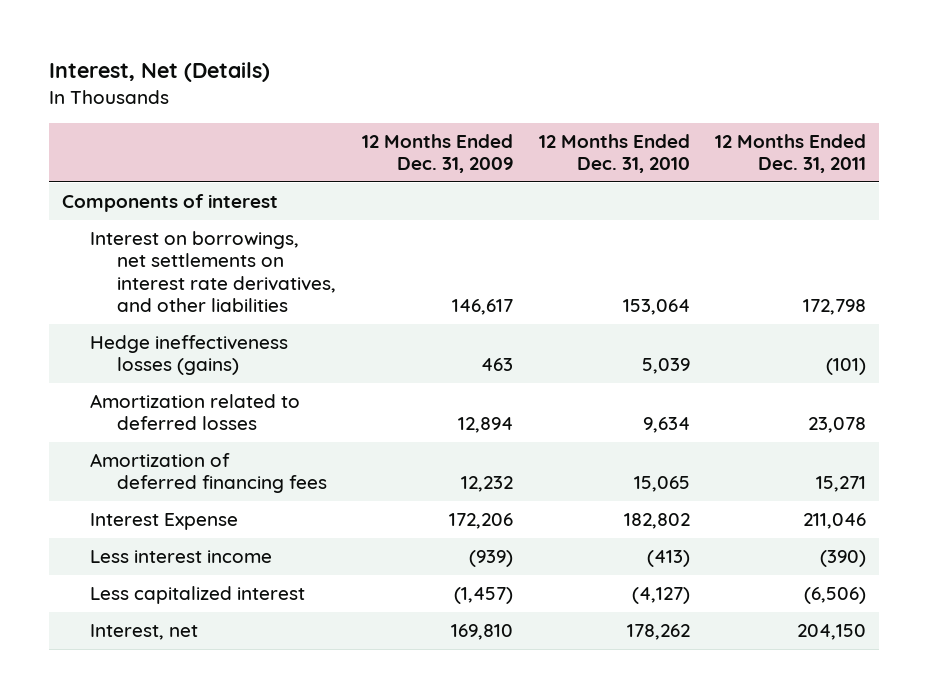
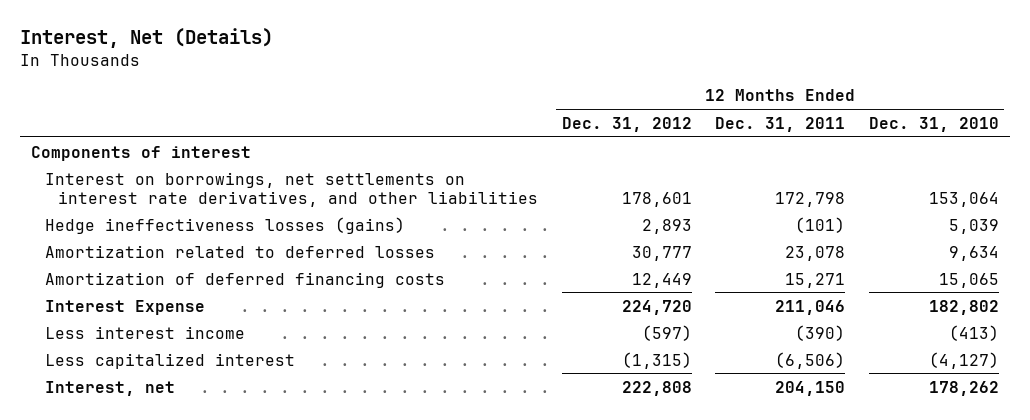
- | 12 Months Ended Dec. 31, 2009 | 12 Months Ended Dec. 31, 2010 | 12 Months Ended Dec. 31, 2011
+ | 12 Months Ended Dec. 31, 2012 | 12 Months Ended Dec. 31, 2011 | 12 Months Ended Dec. 31, 2010
- Amortization of deferred financing fees | 12,232 | 15,065 | 15,271
+ Amortization of deferred financing costs | 12,449 | 15,271 | 15,065

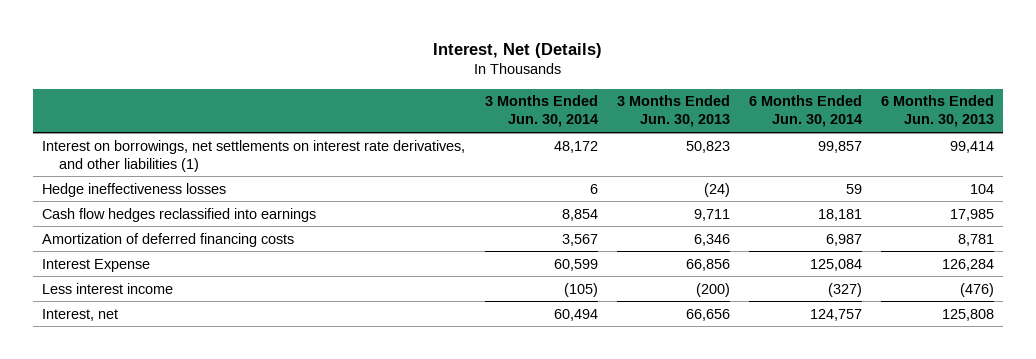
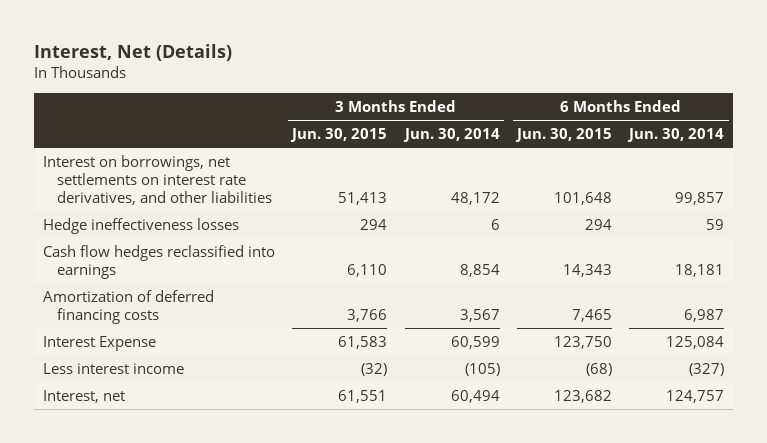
- | 3 Months Ended Jun. 30, 2014 | 3 Months Ended Jun. 30, 2013 | 6 Months Ended Jun. 30, 2014 | 6 Months Ended Jun. 30, 2013
+ | 3 Months Ended Jun. 30, 2015 | 3 Months Ended Jun. 30, 2014 | 6 Months Ended Jun. 30, 2015 | 6 Months Ended Jun. 30, 2014
- Interest on borrowings, net settlements on interest rate derivatives, and other liabilities (1) | 48,172 | 50,823 | 99,857 | 99,414
+ Interest on borrowings, net settlements on interest rate derivatives, and other liabilities | 51,413 | 48,172 | 101,648 | 99,857

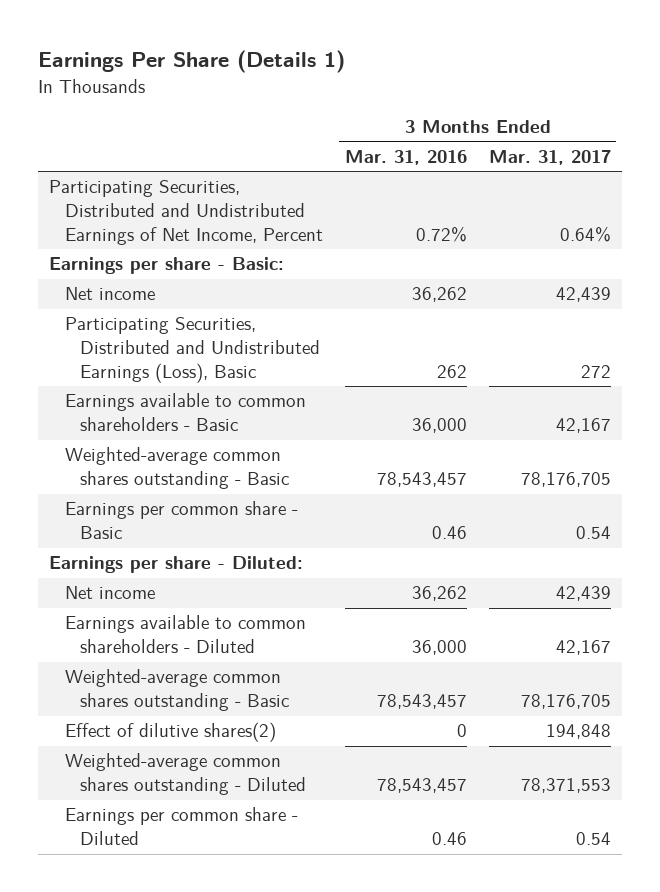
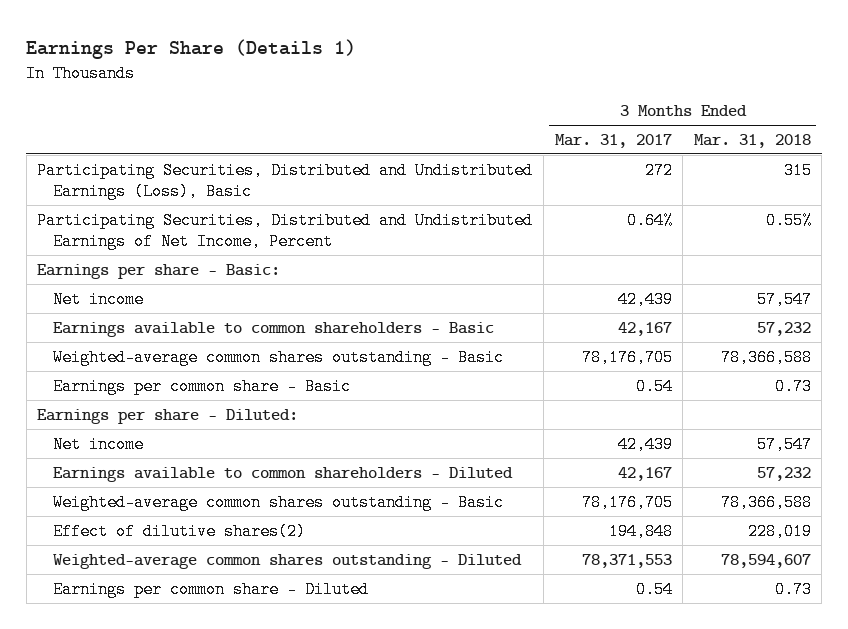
- | 3 Months Ended Mar. 31, 2016 | 3 Months Ended Mar. 31, 2017
+ | 3 Months Ended Mar. 31, 2017 | 3 Months Ended Mar. 31, 2018
moved up: Participating Securities, Distributed and Undistributed Earnings (Loss), Basic | 272 | 315

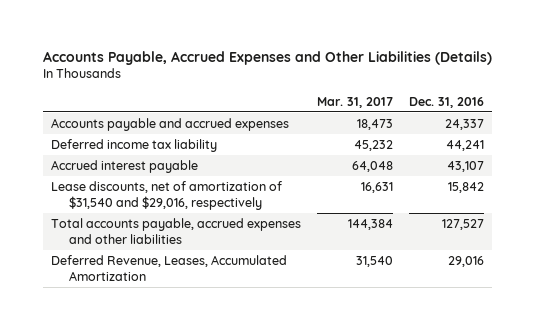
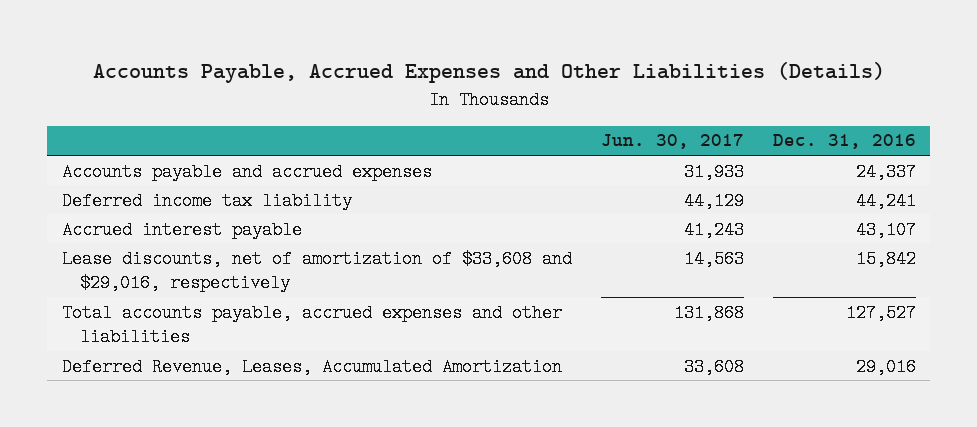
- | Mar. 31, 2017 | Dec. 31, 2016
+ | Jun. 30, 2017 | Dec. 31, 2016
- Lease discounts, net of amortization of $31,540 and $29,016, respectively | 16,631 | 15,842
+ Lease discounts, net of amortization of $33,608 and $29,016, respectively | 14,563 | 15,842

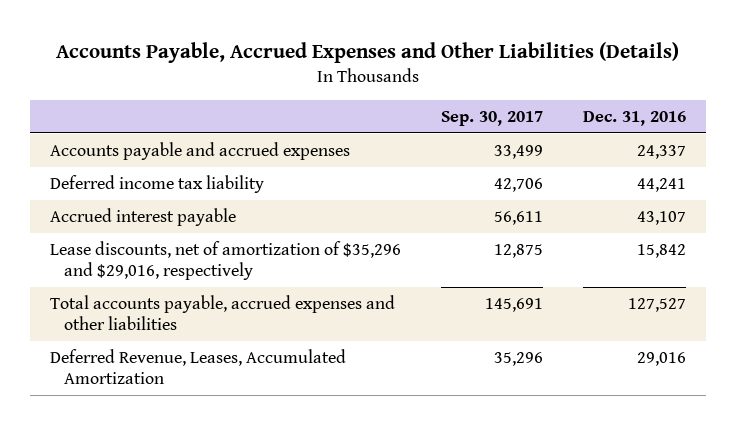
- | Jun. 30, 2017 | Dec. 31, 2016
+ | Sep. 30, 2017 | Dec. 31, 2016
- Lease discounts, net of amortization of $33,608 and $29,016, respectively | 14,563 | 15,842
+ Lease discounts, net of amortization of $35,296 and $29,016, respectively | 12,875 | 15,842

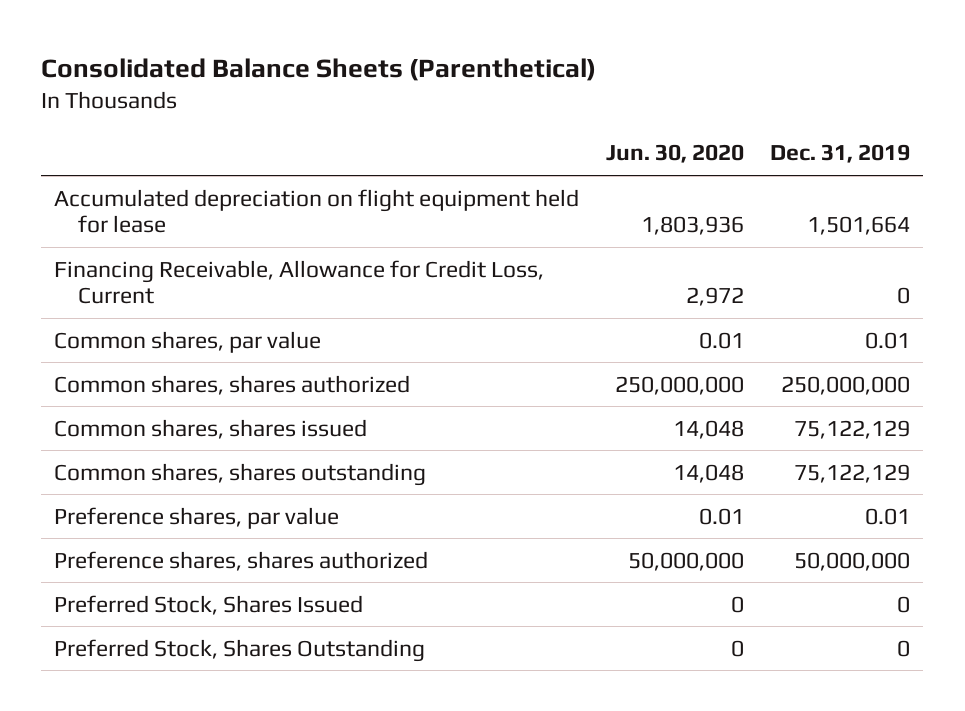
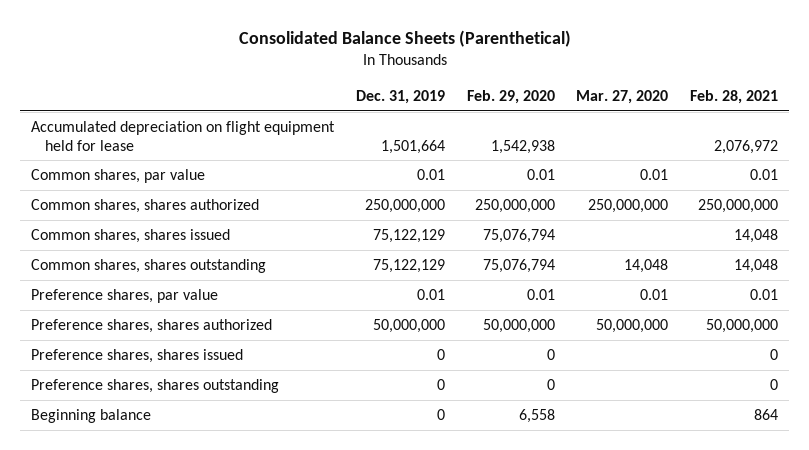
- | Jun. 30, 2020 | Dec. 31, 2019
+ | Dec. 31, 2019 | Feb. 29, 2020 | Mar. 27, 2020 | Feb. 28, 2021
- Financing Receivable, Allowance for Credit Loss, Current | 2,972 | 0
- Preferred Stock, Shares Issued | 0 | 0
- Preferred Stock, Shares Outstanding | 0 | 0
+ Preference shares, shares issued | 0 | 0 | | 0
+ Preference shares, shares outstanding | 0 | 0 | | 0
+ Beginning balance | 0 | 6,558 | | 864

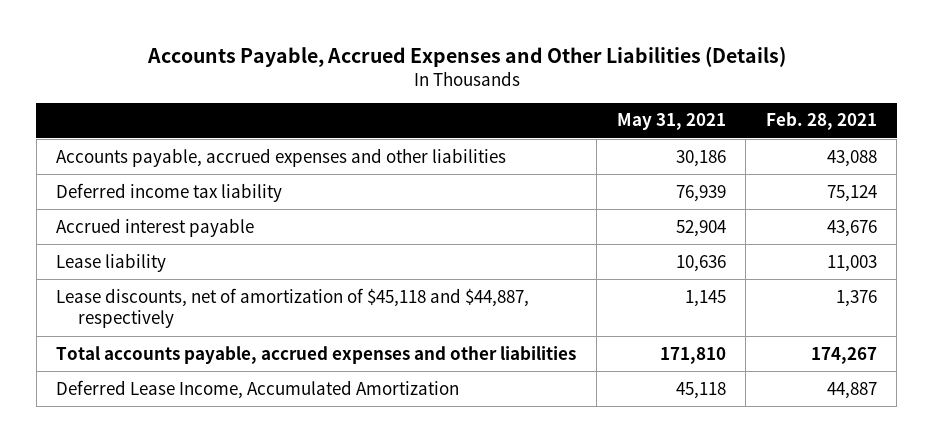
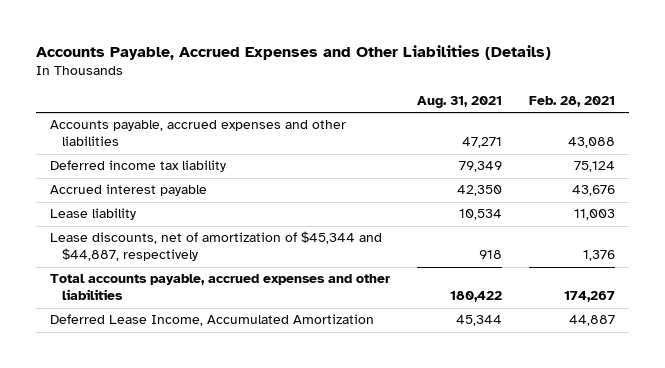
- | May 31, 2021 | Feb. 28, 2021
+ | Aug. 31, 2021 | Feb. 28, 2021
- Lease discounts, net of amortization of $45,118 and $44,887, respectively | 1,145 | 1,376
+ Lease discounts, net of amortization of $45,344 and $44,887, respectively | 918 | 1,376

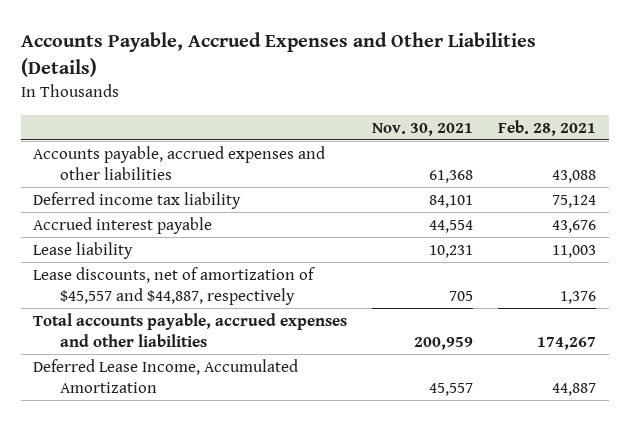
- | Aug. 31, 2021 | Feb. 28, 2021
+ | Nov. 30, 2021 | Feb. 28, 2021
- Lease discounts, net of amortization of $45,344 and $44,887, respectively | 918 | 1,376
+ Lease discounts, net of amortization of $45,557 and $44,887, respectively | 705 | 1,376

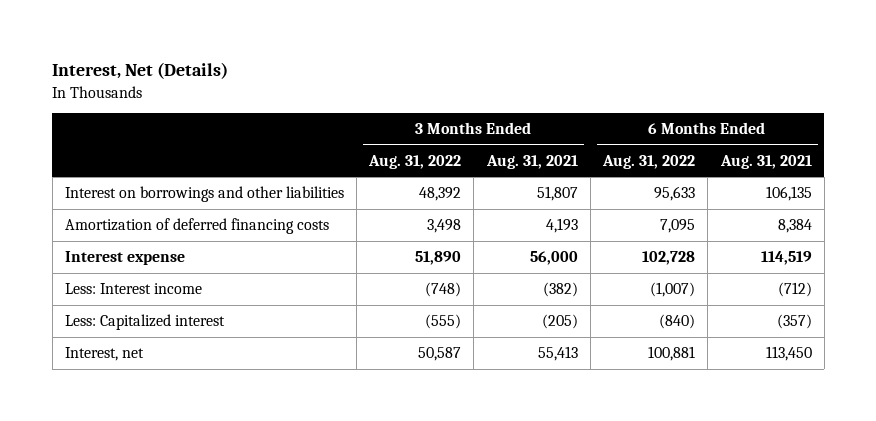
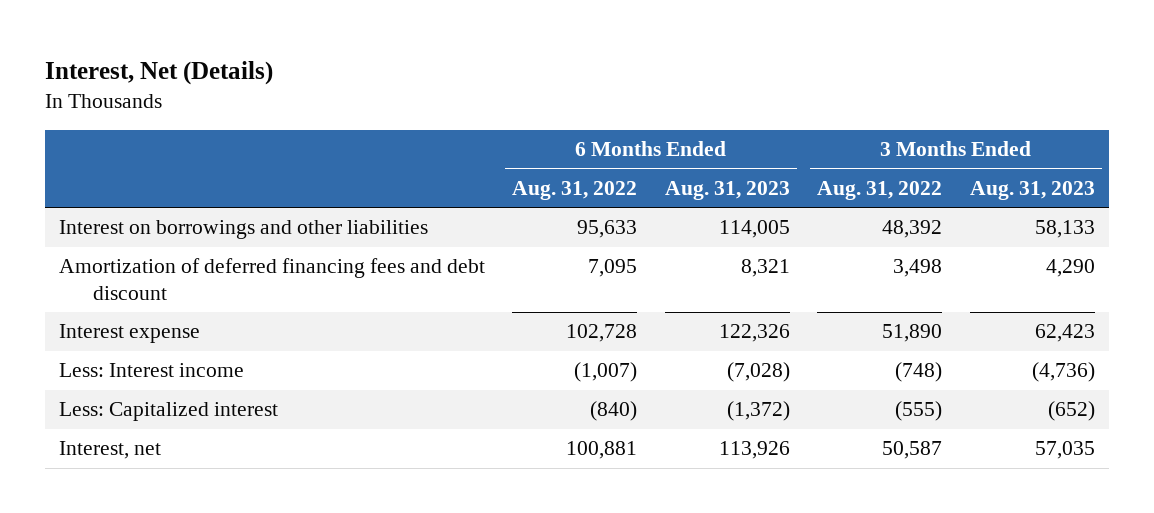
- | 3 Months Ended Aug. 31, 2022 | 3 Months Ended Aug. 31, 2021 | 6 Months Ended Aug. 31, 2022 | 6 Months Ended Aug. 31, 2021
+ | 6 Months Ended Aug. 31, 2022 | 6 Months Ended Aug. 31, 2023 | 3 Months Ended Aug. 31, 2022 | 3 Months Ended Aug. 31, 2023
- Amortization of deferred financing costs | 3,498 | 4,193 | 7,095 | 8,384
+ Amortization of deferred financing fees and debt discount | 7,095 | 8,321 | 3,498 | 4,290

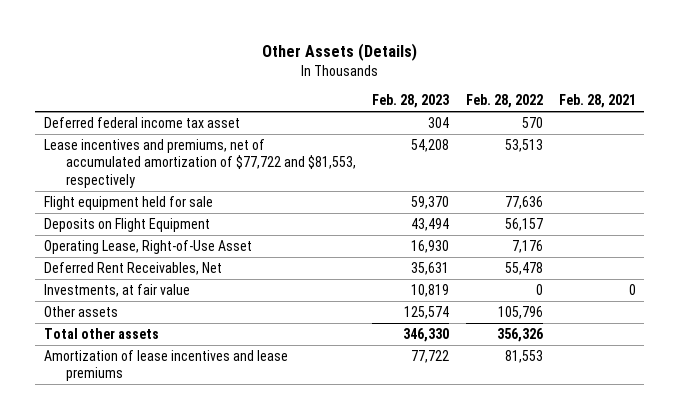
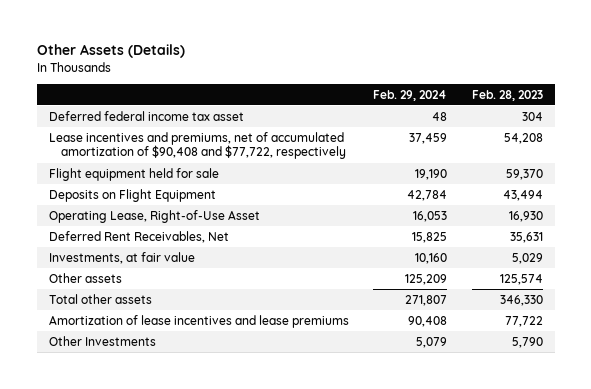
- | Feb. 28, 2023 | Feb. 28, 2022 | Feb. 28, 2021
+ | Feb. 29, 2024 | Feb. 28, 2023
- Lease incentives and premiums, net of accumulated amortization of $77,722 and $81,553, respectively | 54,208 | 53,513 |
+ Lease incentives and premiums, net of accumulated amortization of $90,408 and $77,722, respectively | 37,459 | 54,208
- Investments, at fair value | 10,819 | 0 | 0
+ Investments, at fair value | 10,160 | 5,029
+ Other Investments | 5,079 | 5,790

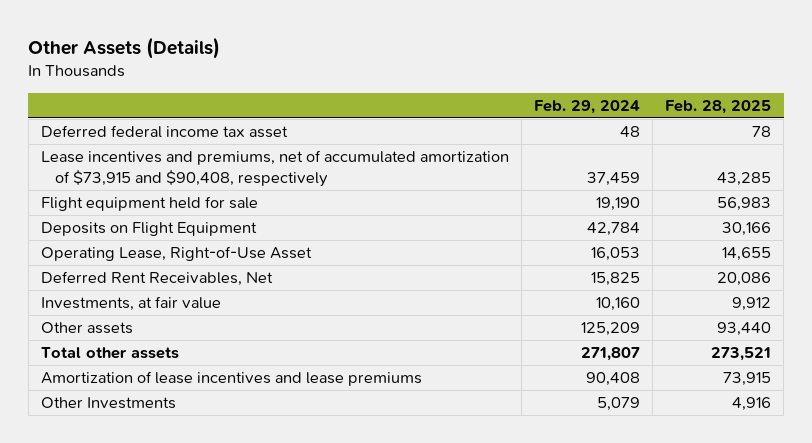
- | Feb. 29, 2024 | Feb. 28, 2023
+ | Feb. 29, 2024 | Feb. 28, 2025
- Lease incentives and premiums, net of accumulated amortization of $90,408 and $77,722, respectively | 37,459 | 54,208
+ Lease incentives and premiums, net of accumulated amortization of $73,915 and $90,408, respectively | 37,459 | 43,285

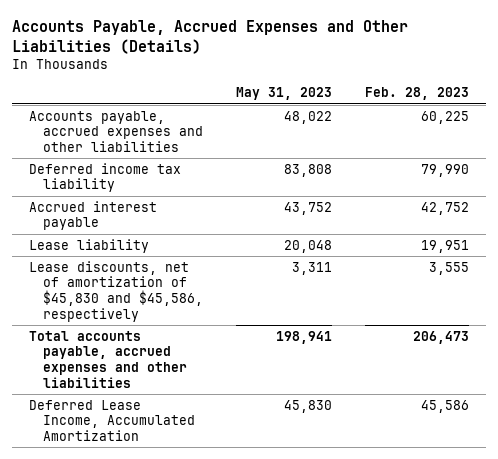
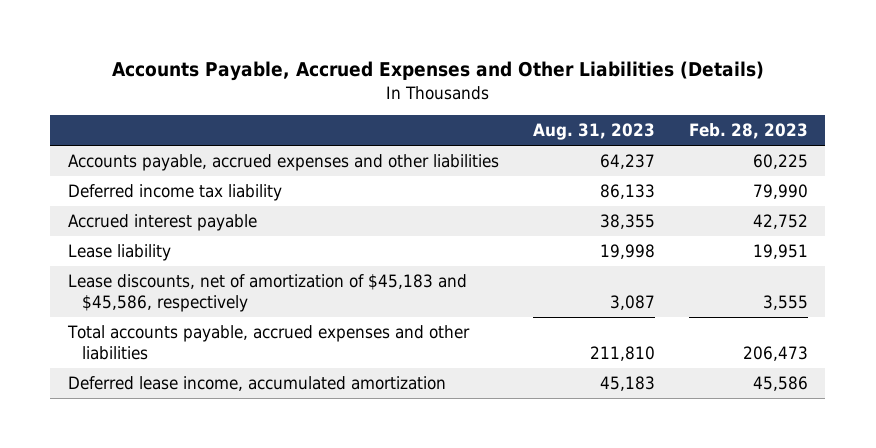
- | May 31, 2023 | Feb. 28, 2023
+ | Aug. 31, 2023 | Feb. 28, 2023
- Lease discounts, net of amortization of $45,830 and $45,586, respectively | 3,311 | 3,555
+ Lease discounts, net of amortization of $45,183 and $45,586, respectively | 3,087 | 3,555
- Deferred Lease Income, Accumulated Amortization | 45,830 | 45,586
+ Deferred lease income, accumulated amortization | 45,183 | 45,586

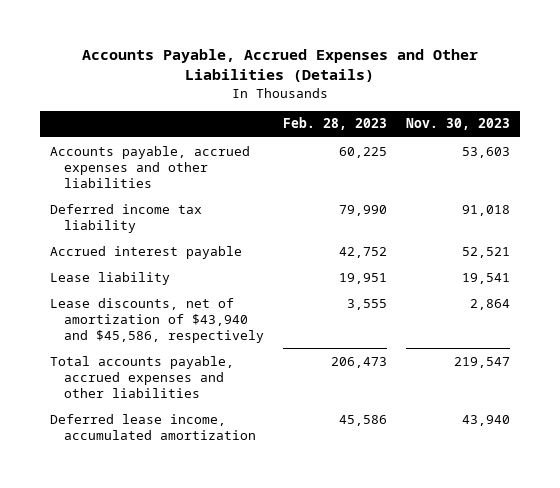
- | Aug. 31, 2023 | Feb. 28, 2023
+ | Feb. 28, 2023 | Nov. 30, 2023
- Lease discounts, net of amortization of $45,183 and $45,586, respectively | 3,087 | 3,555
+ Lease discounts, net of amortization of $43,940 and $45,586, respectively | 3,555 | 2,864

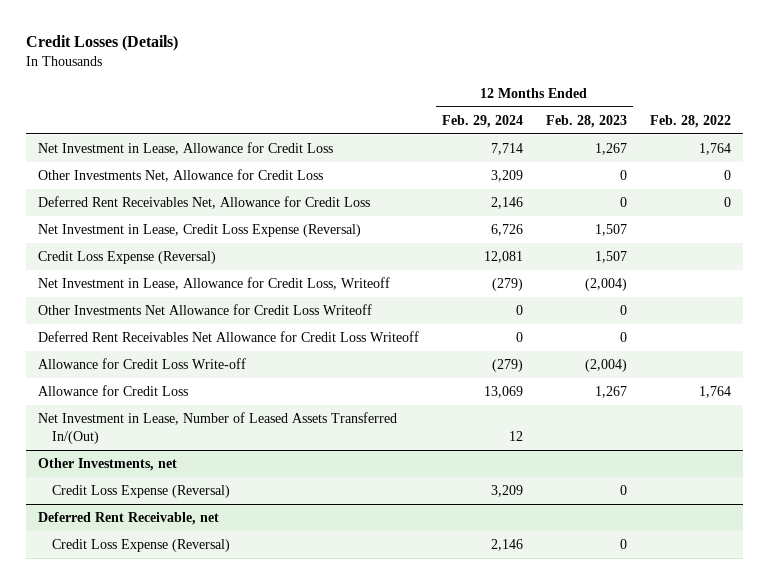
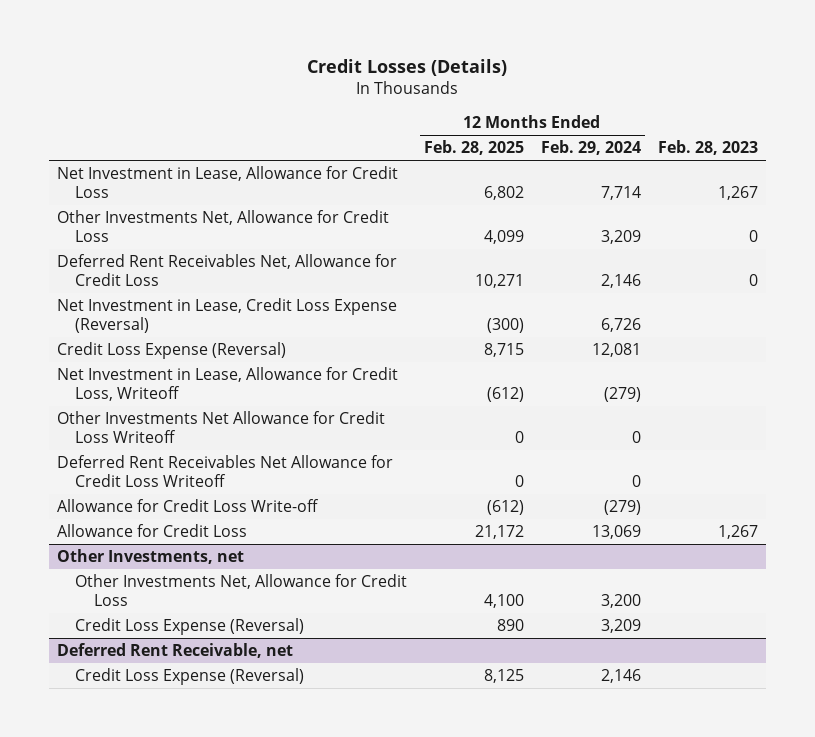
- | 12 Months Ended Feb. 29, 2024 | 12 Months Ended Feb. 28, 2023 | Feb. 28, 2022
+ | 12 Months Ended Feb. 28, 2025 | 12 Months Ended Feb. 29, 2024 | Feb. 28, 2023
- Net Investment in Lease, Number of Leased Assets Transferred In/(Out) | 12 | |
@ Other Investments, net
+ Other Investments Net, Allowance for Credit Loss | 4,100 | 3,200 |

